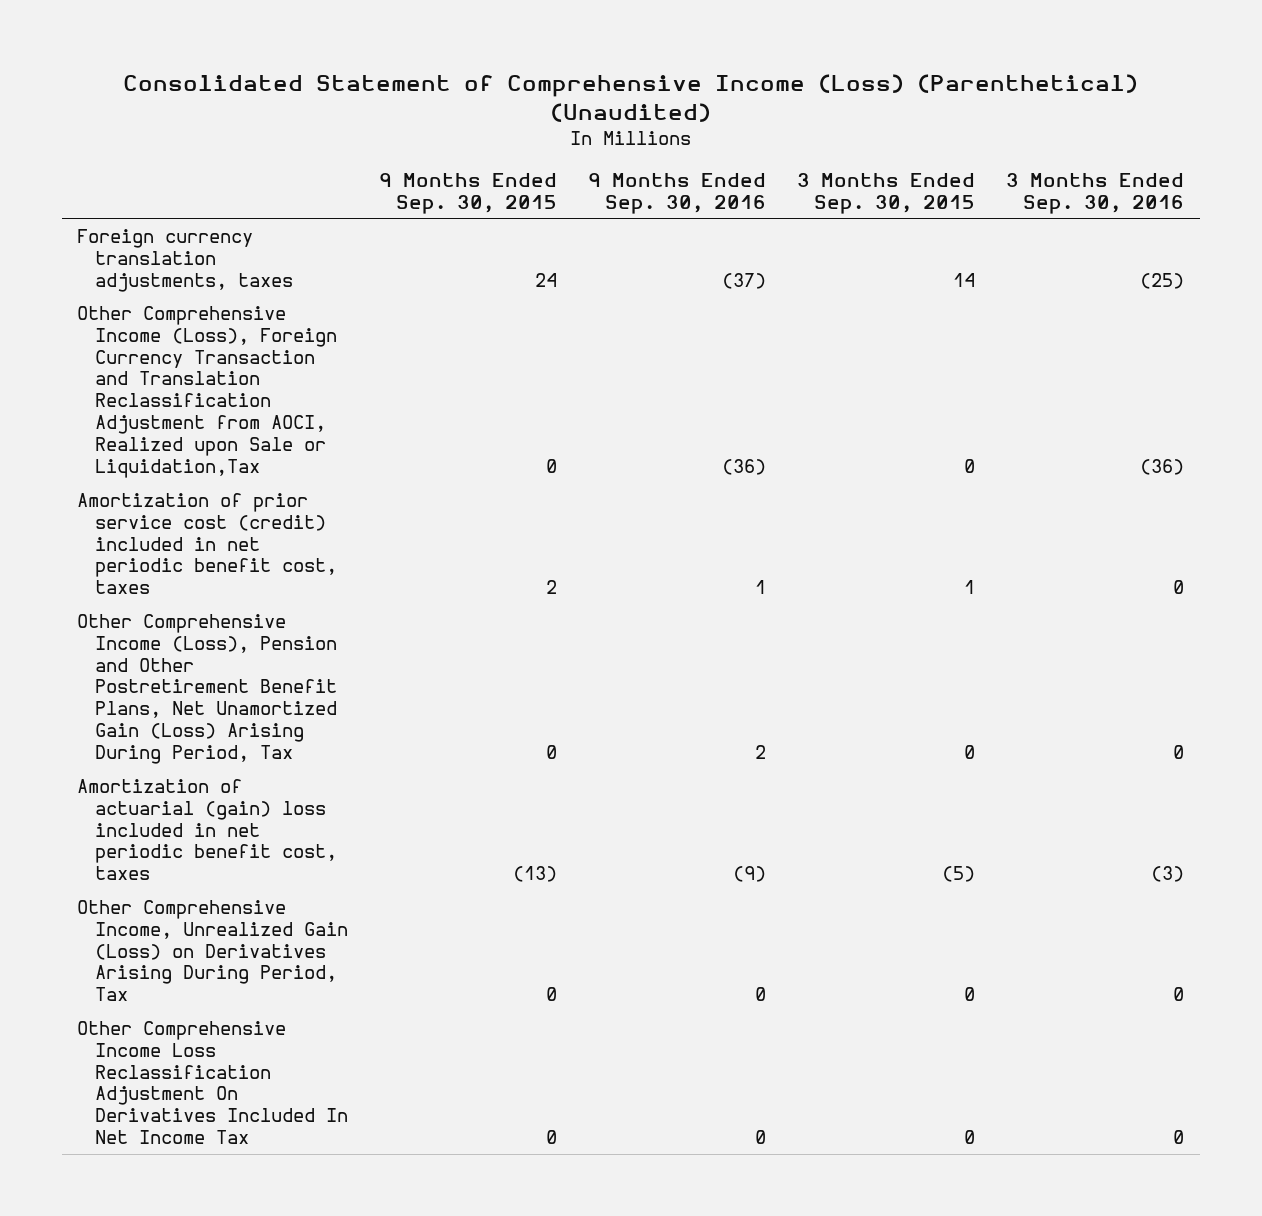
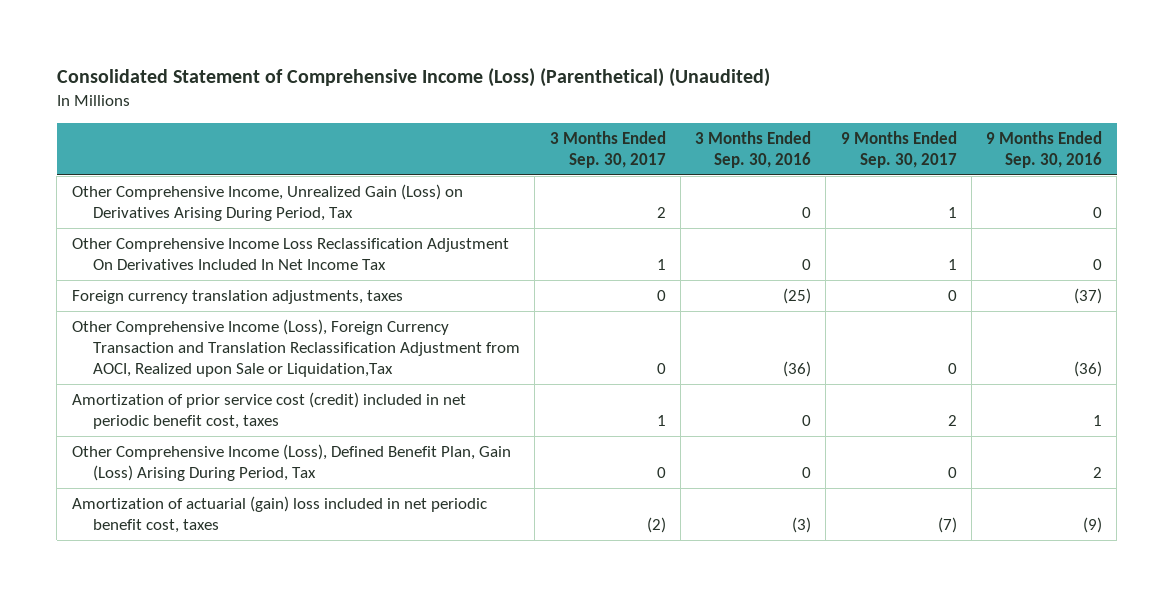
- | 9 Months Ended Sep. 30, 2015 | 9 Months Ended Sep. 30, 2016 | 3 Months Ended Sep. 30, 2015 | 3 Months Ended Sep. 30, 2016
+ | 3 Months Ended Sep. 30, 2017 | 3 Months Ended Sep. 30, 2016 | 9 Months Ended Sep. 30, 2017 | 9 Months Ended Sep. 30, 2016
moved up: Other Comprehensive Income, Unrealized Gain (Loss) on Derivatives Arising During Period, Tax | 2 | 0 | 1 | 0
moved up: Other Comprehensive Income Loss Reclassification Adjustment On Derivatives Included In Net Income Tax | 1 | 0 | 1 | 0
- Other Comprehensive Income (Loss), Pension and Other Postretirement Benefit Plans, Net Unamortized Gain (Loss) Arising During Period, Tax | 0 | 2 | 0 | 0
+ Other Comprehensive Income (Loss), Defined Benefit Plan, Gain (Loss) Arising During Period, Tax | 0 | 0 | 0 | 2

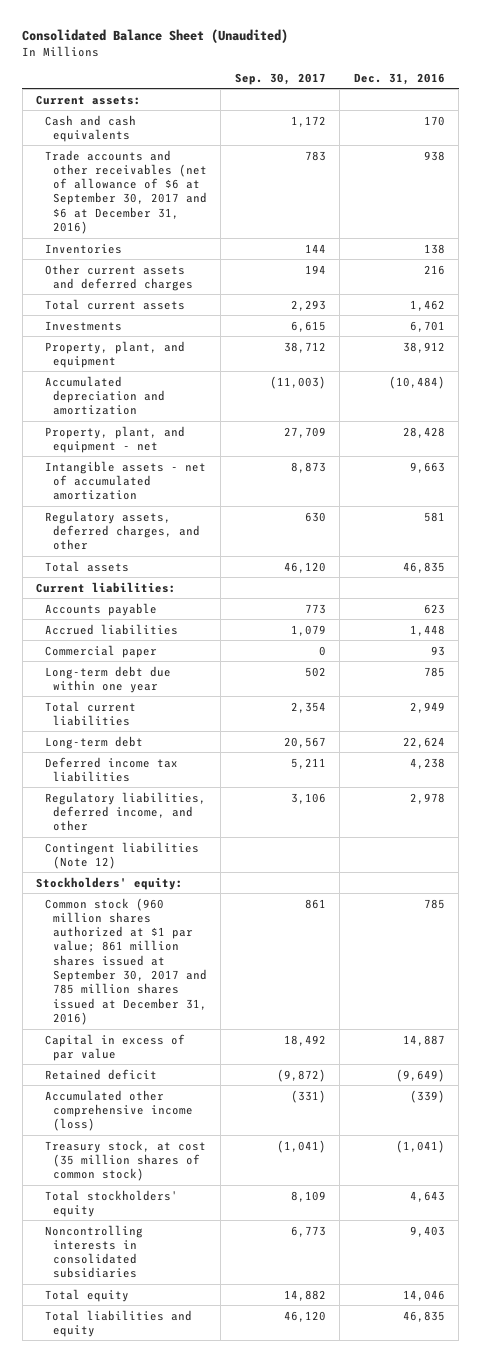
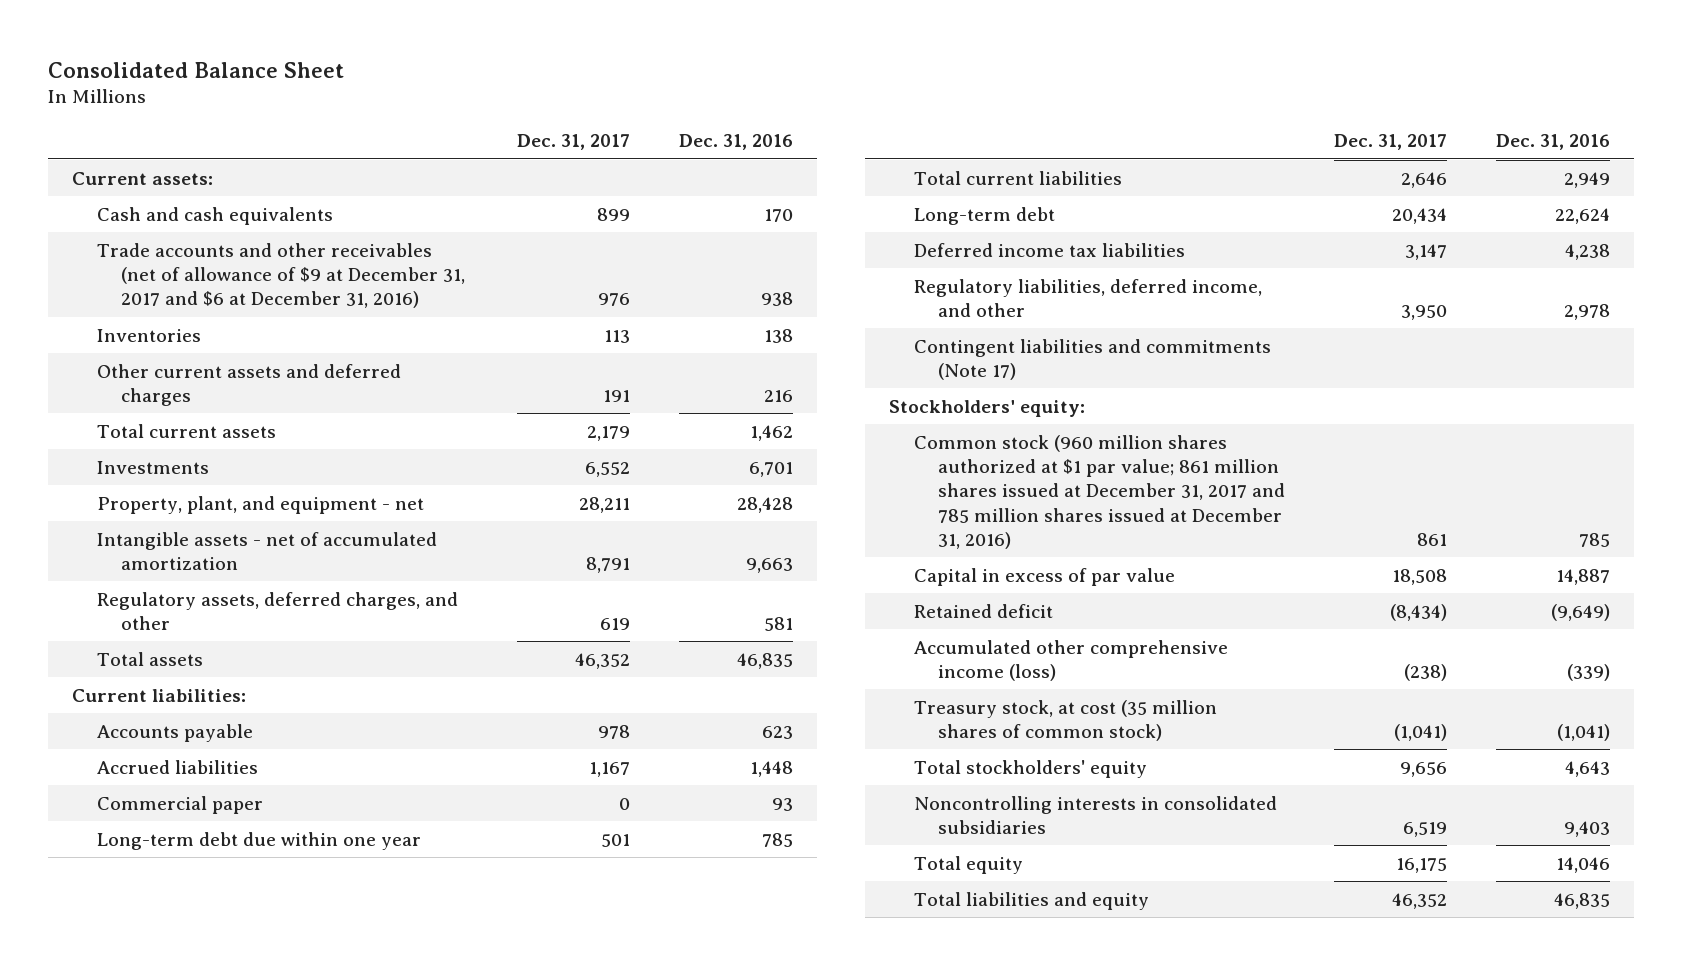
- Consolidated Balance Sheet (Unaudited)
+ Consolidated Balance Sheet
- | Sep. 30, 2017 | Dec. 31, 2016
+ | Dec. 31, 2017 | Dec. 31, 2016
- Trade accounts and other receivables (net of allowance of $6 at September 30, 2017 and $6 at December 31, 2016) | 783 | 938
+ Trade accounts and other receivables (net of allowance of $9 at December 31, 2017 and $6 at December 31, 2016) | 976 | 938
- Property, plant, and equipment | 38,712 | 38,912
- Accumulated depreciation and amortization | (11,003) | (10,484)
- Contingent liabilities (Note 12)
+ Contingent liabilities and commitments (Note 17)
- Common stock (960 million shares authorized at $1 par value; 861 million shares issued at September 30, 2017 and 785 million shares issued at December 31, 2016) | 861 | 785
+ Common stock (960 million shares authorized at $1 par value; 861 million shares issued at December 31, 2017 and 785 million shares issued at December 31, 2016) | 861 | 785

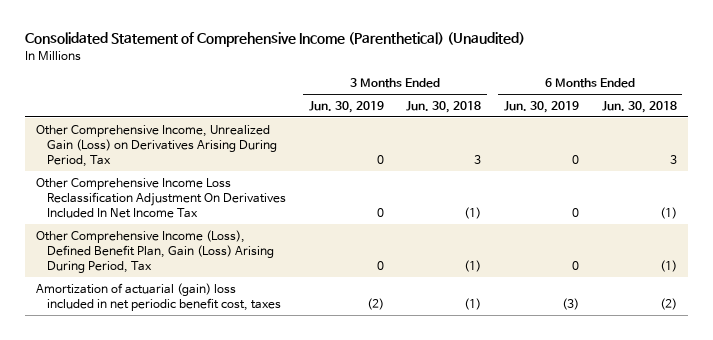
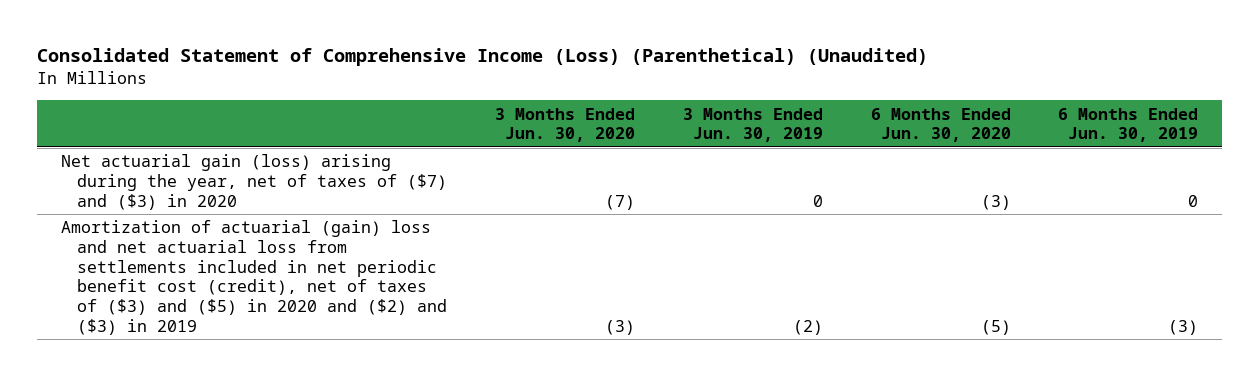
- Consolidated Statement of Comprehensive Income (Parenthetical) (Unaudited)
+ Consolidated Statement of Comprehensive Income (Loss) (Parenthetical) (Unaudited)
- | 3 Months Ended Jun. 30, 2019 | 3 Months Ended Jun. 30, 2018 | 6 Months Ended Jun. 30, 2019 | 6 Months Ended Jun. 30, 2018
+ | 3 Months Ended Jun. 30, 2020 | 3 Months Ended Jun. 30, 2019 | 6 Months Ended Jun. 30, 2020 | 6 Months Ended Jun. 30, 2019
- Other Comprehensive Income, Unrealized Gain (Loss) on Derivatives Arising During Period, Tax | 0 | 3 | 0 | 3
- Other Comprehensive Income Loss Reclassification Adjustment On Derivatives Included In Net Income Tax | 0 | (1) | 0 | (1)
- Other Comprehensive Income (Loss), Defined Benefit Plan, Gain (Loss) Arising During Period, Tax | 0 | (1) | 0 | (1)
- Amortization of actuarial (gain) loss included in net periodic benefit cost, taxes | (2) | (1) | (3) | (2)
+ Net actuarial gain (loss) arising during the year, net of taxes of ($7) and ($3) in 2020 | (7) | 0 | (3) | 0
+ Amortization of actuarial (gain) loss and net actuarial loss from settlements included in net periodic benefit cost (credit), net of taxes of ($3) and ($5) in 2020 and ($2) and ($3) in 2019 | (3) | (2) | (5) | (3)

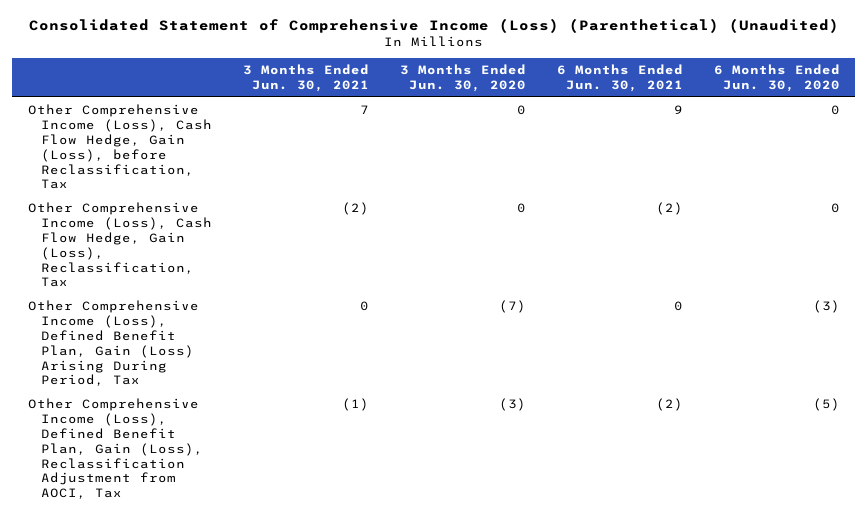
- | 3 Months Ended Jun. 30, 2020 | 3 Months Ended Jun. 30, 2019 | 6 Months Ended Jun. 30, 2020 | 6 Months Ended Jun. 30, 2019
+ | 3 Months Ended Jun. 30, 2021 | 3 Months Ended Jun. 30, 2020 | 6 Months Ended Jun. 30, 2021 | 6 Months Ended Jun. 30, 2020
- Net actuarial gain (loss) arising during the year, net of taxes of ($7) and ($3) in 2020 | (7) | 0 | (3) | 0
- Amortization of actuarial (gain) loss and net actuarial loss from settlements included in net periodic benefit cost (credit), net of taxes of ($3) and ($5) in 2020 and ($2) and ($3) in 2019 | (3) | (2) | (5) | (3)
+ Other Comprehensive Income (Loss), Cash Flow Hedge, Gain (Loss), before Reclassification, Tax | 7 | 0 | 9 | 0
+ Other Comprehensive Income (Loss), Cash Flow Hedge, Gain (Loss), Reclassification, Tax | (2) | 0 | (2) | 0
+ Other Comprehensive Income (Loss), Defined Benefit Plan, Gain (Loss) Arising During Period, Tax | 0 | (7) | 0 | (3)
+ Other Comprehensive Income (Loss), Defined Benefit Plan, Gain (Loss), Reclassification Adjustment from AOCI, Tax | (1) | (3) | (2) | (5)

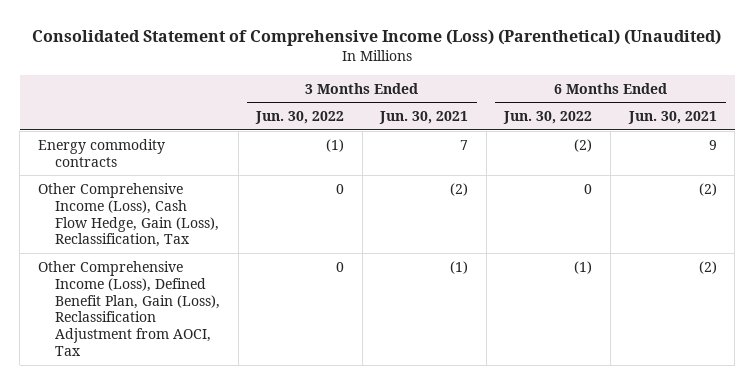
- | 3 Months Ended Jun. 30, 2021 | 3 Months Ended Jun. 30, 2020 | 6 Months Ended Jun. 30, 2021 | 6 Months Ended Jun. 30, 2020
+ | 3 Months Ended Jun. 30, 2022 | 3 Months Ended Jun. 30, 2021 | 6 Months Ended Jun. 30, 2022 | 6 Months Ended Jun. 30, 2021
- Other Comprehensive Income (Loss), Cash Flow Hedge, Gain (Loss), before Reclassification, Tax | 7 | 0 | 9 | 0
+ Energy commodity contracts | (1) | 7 | (2) | 9
- Other Comprehensive Income (Loss), Defined Benefit Plan, Gain (Loss) Arising During Period, Tax | 0 | (7) | 0 | (3)

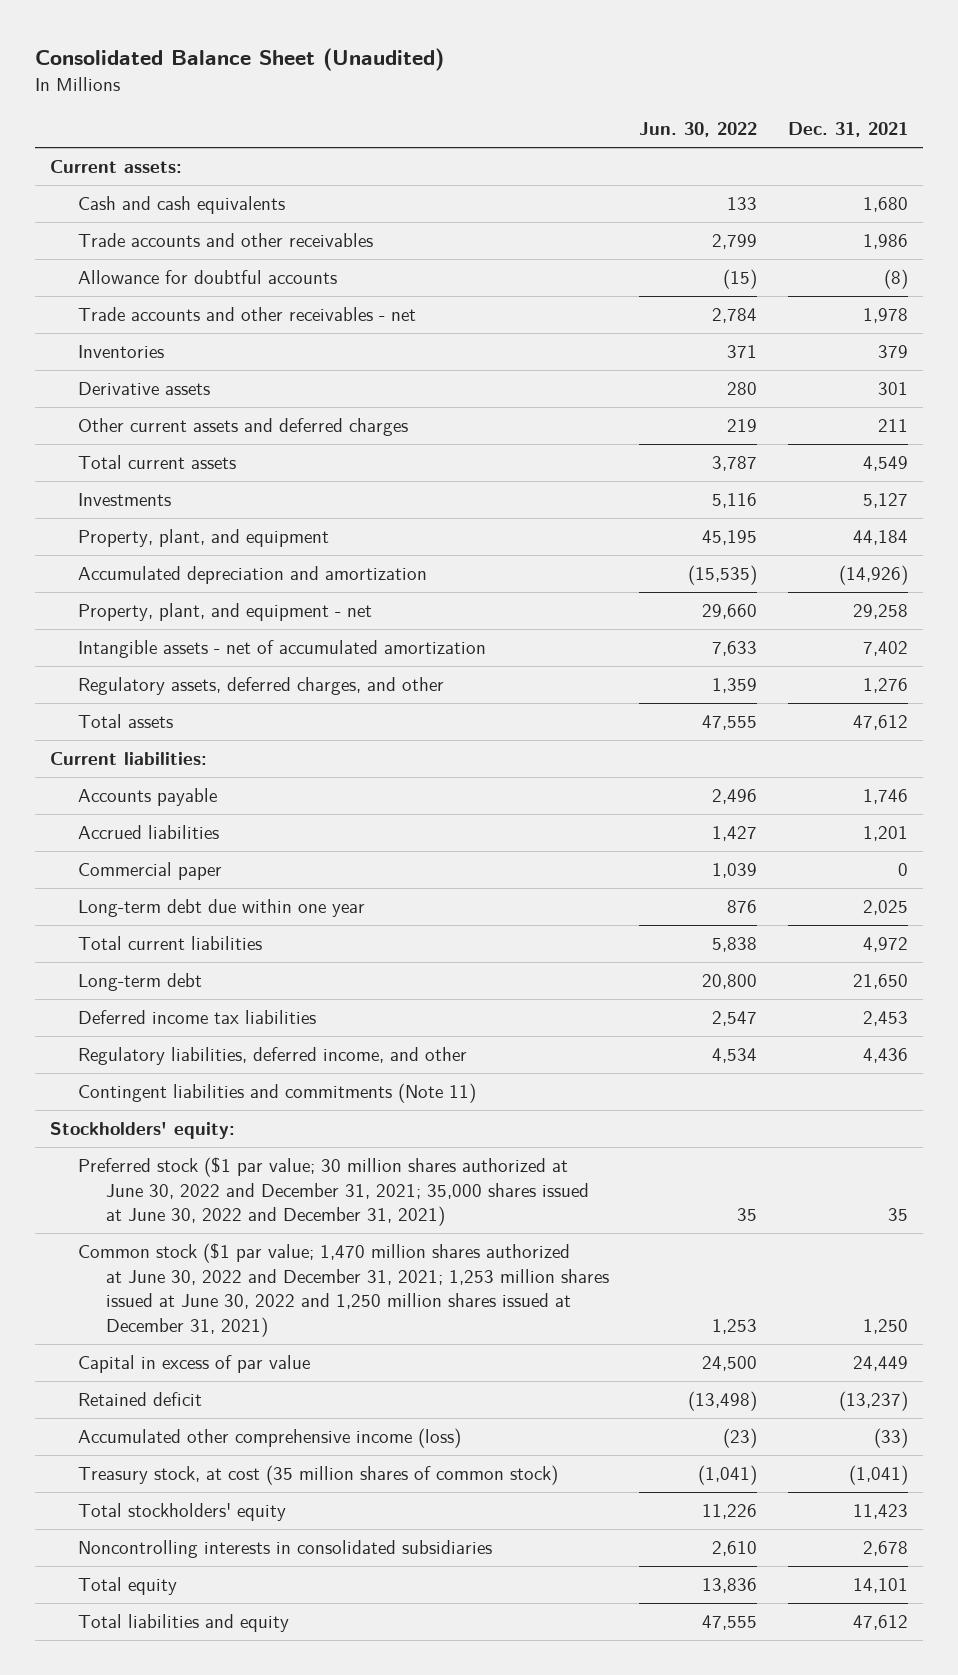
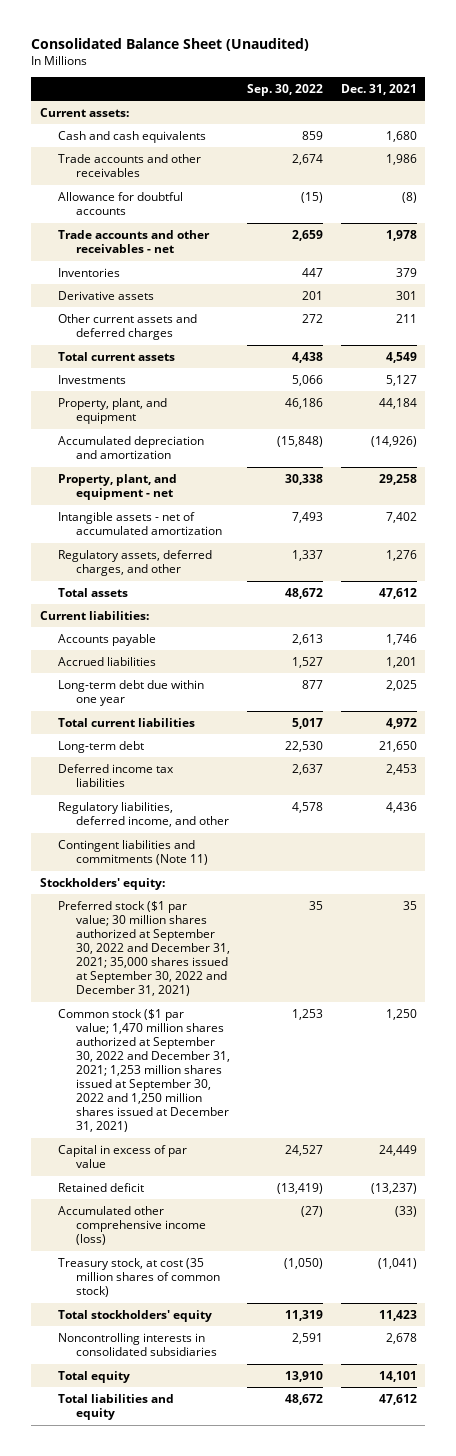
- | Jun. 30, 2022 | Dec. 31, 2021
+ | Sep. 30, 2022 | Dec. 31, 2021
- Commercial paper | 1,039 | 0
- Preferred stock ($1 par value; 30 million shares authorized at June 30, 2022 and December 31, 2021; 35,000 shares issued at June 30, 2022 and December 31, 2021) | 35 | 35
- Common stock ($1 par value; 1,470 million shares authorized at June 30, 2022 and December 31, 2021; 1,253 million shares issued at June 30, 2022 and 1,250 million shares issued at December 31, 2021) | 1,253 | 1,250
+ Preferred stock ($1 par value; 30 million shares authorized at September 30, 2022 and December 31, 2021; 35,000 shares issued at September 30, 2022 and December 31, 2021) | 35 | 35
+ Common stock ($1 par value; 1,470 million shares authorized at September 30, 2022 and December 31, 2021; 1,253 million shares issued at September 30, 2022 and 1,250 million shares issued at December 31, 2021) | 1,253 | 1,250

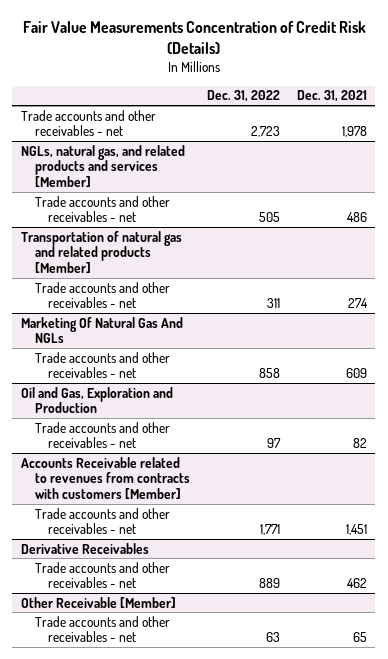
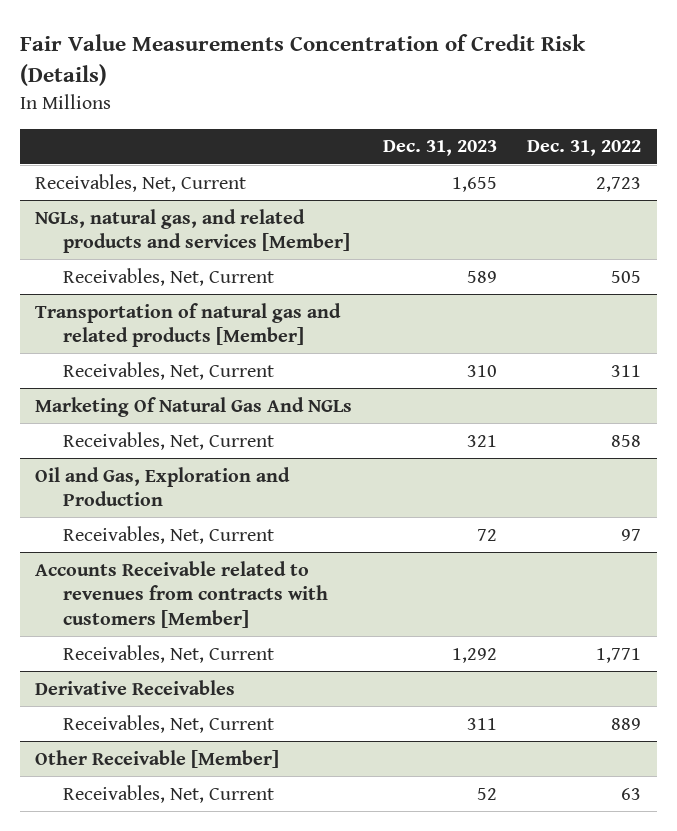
- | Dec. 31, 2022 | Dec. 31, 2021
+ | Dec. 31, 2023 | Dec. 31, 2022
- Trade accounts and other receivables - net | 2,723 | 1,978
+ Receivables, Net, Current | 1,655 | 2,723
@ NGLs, natural gas, and related products and services [Member]
- Trade accounts and other receivables - net | 505 | 486
+ Receivables, Net, Current | 589 | 505
@ Transportation of natural gas and related products [Member]
- Trade accounts and other receivables - net | 311 | 274
+ Receivables, Net, Current | 310 | 311
@ Marketing Of Natural Gas And NGLs
- Trade accounts and other receivables - net | 858 | 609
+ Receivables, Net, Current | 321 | 858
@ Oil and Gas, Exploration and Production
- Trade accounts and other receivables - net | 97 | 82
+ Receivables, Net, Current | 72 | 97
@ Accounts Receivable related to revenues from contracts with customers [Member]
- Trade accounts and other receivables - net | 1,771 | 1,451
+ Receivables, Net, Current | 1,292 | 1,771
@ Derivative Receivables
- Trade accounts and other receivables - net | 889 | 462
+ Receivables, Net, Current | 311 | 889
@ Other Receivable [Member]
- Trade accounts and other receivables - net | 63 | 65
+ Receivables, Net, Current | 52 | 63

